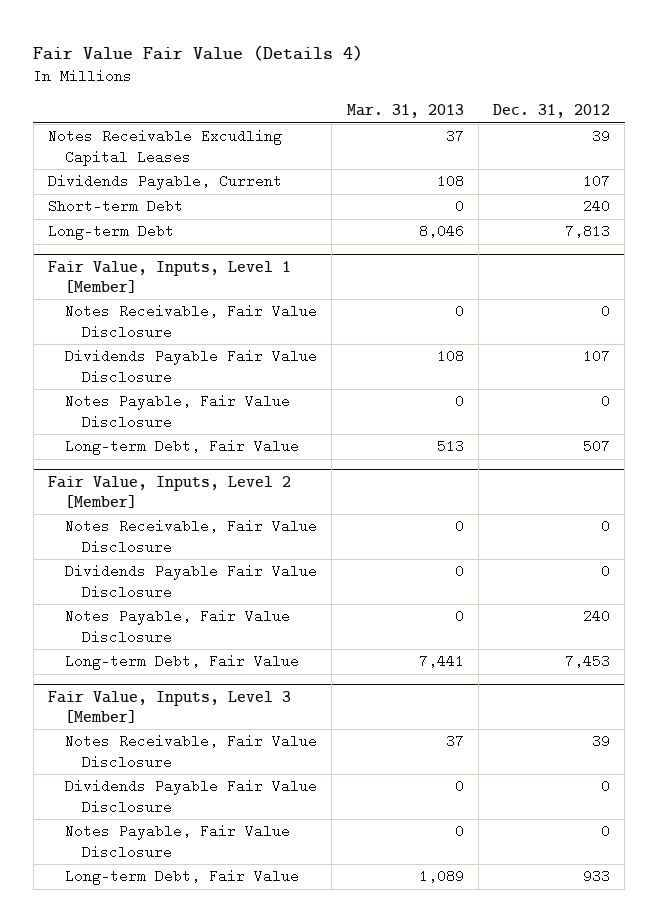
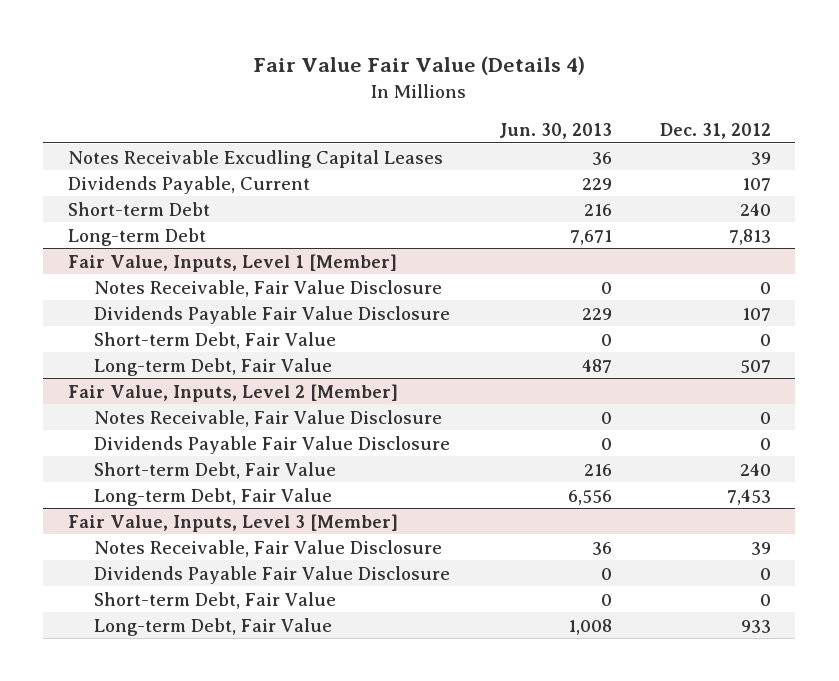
- | Mar. 31, 2013 | Dec. 31, 2012
+ | Jun. 30, 2013 | Dec. 31, 2012
@ Fair Value, Inputs, Level 1 [Member]
- Notes Payable, Fair Value Disclosure | 0 | 0
+ Short-term Debt, Fair Value | 0 | 0
@ Fair Value, Inputs, Level 2 [Member]
- Notes Payable, Fair Value Disclosure | 0 | 240
+ Short-term Debt, Fair Value | 216 | 240
@ Fair Value, Inputs, Level 3 [Member]
- Notes Payable, Fair Value Disclosure | 0 | 0
+ Short-term Debt, Fair Value | 0 | 0

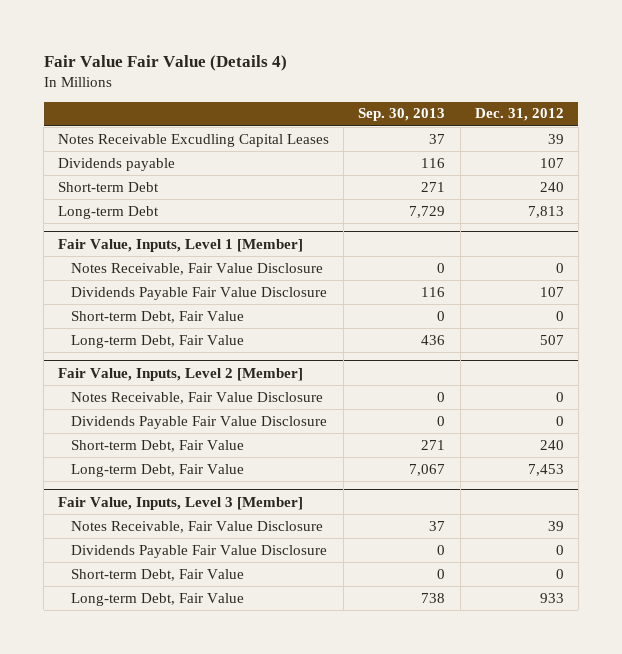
- | Jun. 30, 2013 | Dec. 31, 2012
+ | Sep. 30, 2013 | Dec. 31, 2012
- Dividends Payable, Current | 229 | 107
+ Dividends payable | 116 | 107

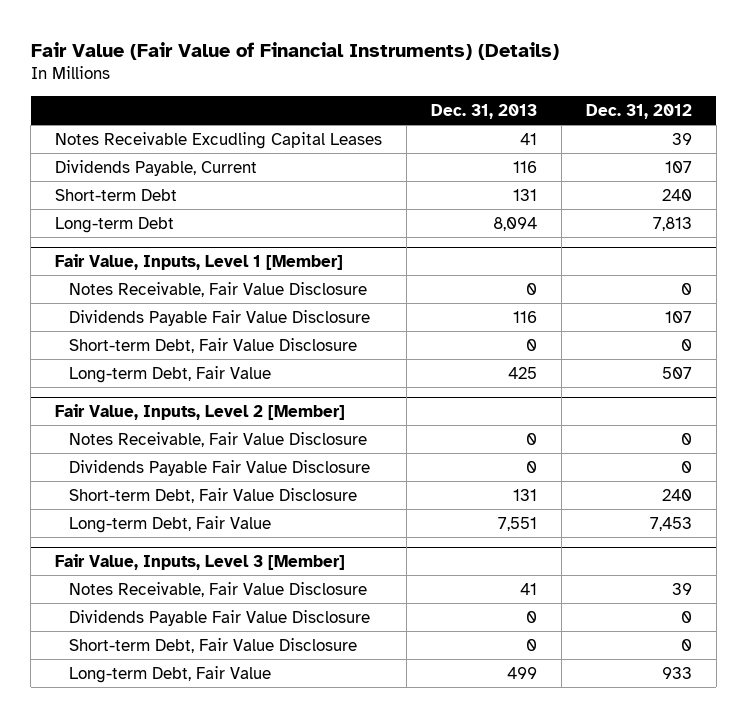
- Fair Value Fair Value (Details 4)
+ Fair Value (Fair Value of Financial Instruments) (Details)
- | Sep. 30, 2013 | Dec. 31, 2012
+ | Dec. 31, 2013 | Dec. 31, 2012
- Dividends payable | 116 | 107
+ Dividends Payable, Current | 116 | 107
@ Fair Value, Inputs, Level 1 [Member]
- Short-term Debt, Fair Value | 0 | 0
+ Short-term Debt, Fair Value Disclosure | 0 | 0
@ Fair Value, Inputs, Level 2 [Member]
- Short-term Debt, Fair Value | 271 | 240
+ Short-term Debt, Fair Value Disclosure | 131 | 240
@ Fair Value, Inputs, Level 3 [Member]
- Short-term Debt, Fair Value | 0 | 0
+ Short-term Debt, Fair Value Disclosure | 0 | 0

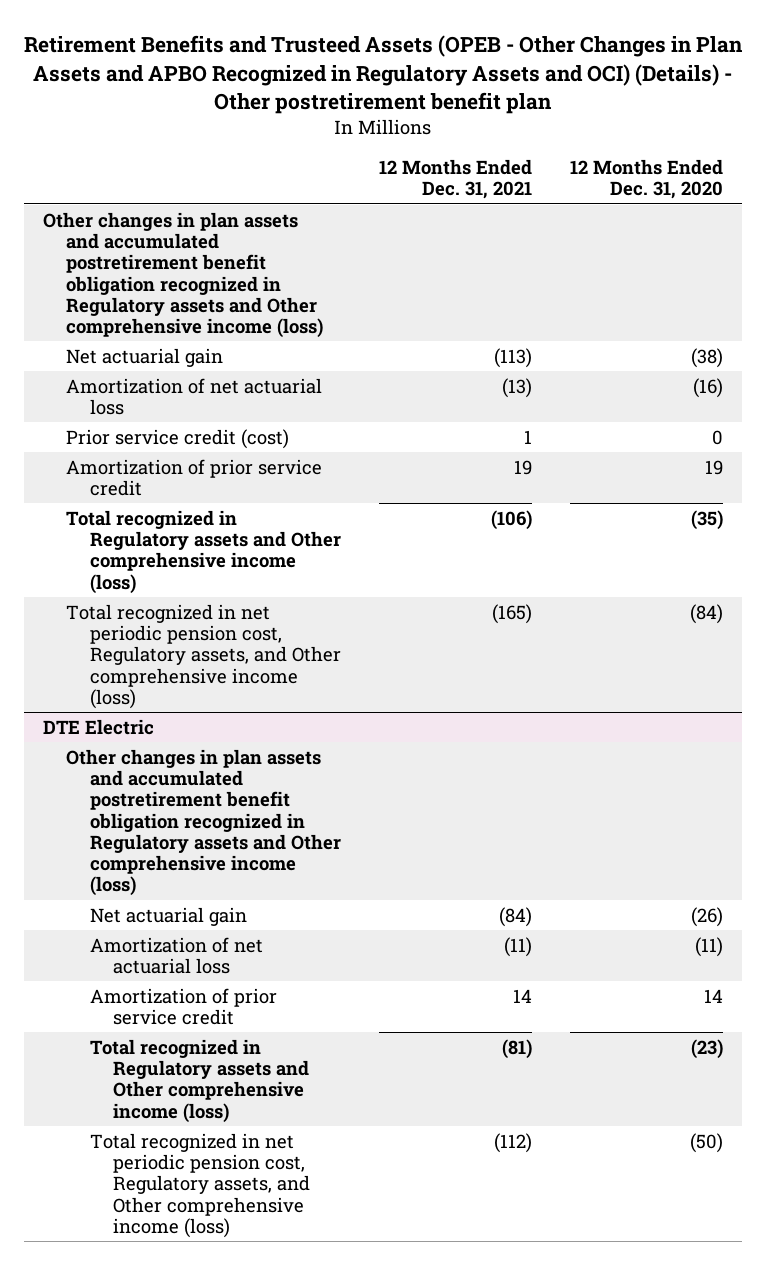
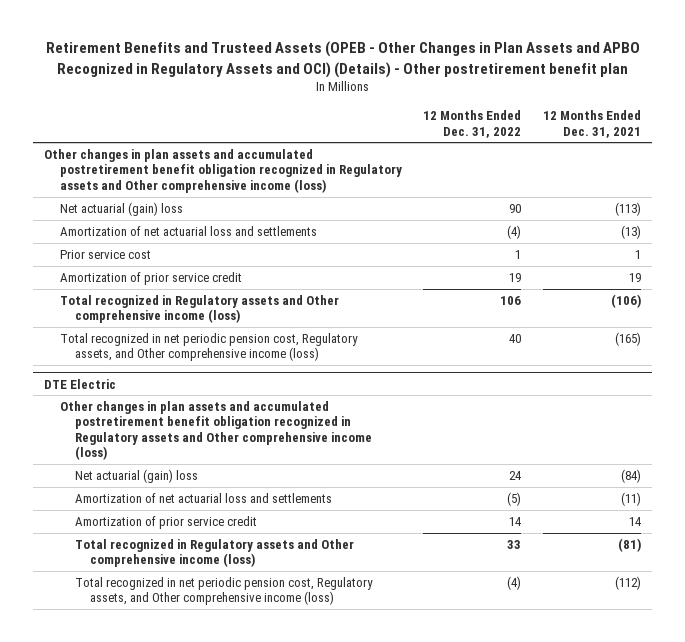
- | 12 Months Ended Dec. 31, 2021 | 12 Months Ended Dec. 31, 2020
+ | 12 Months Ended Dec. 31, 2022 | 12 Months Ended Dec. 31, 2021
- Net actuarial gain | (113) | (38)
- Amortization of net actuarial loss | (13) | (16)
- Prior service credit (cost) | 1 | 0
+ Net actuarial (gain) loss | 90 | (113)
+ Amortization of net actuarial loss and settlements | (4) | (13)
+ Prior service cost | 1 | 1
@ DTE Electric
- Net actuarial gain | (84) | (26)
- Amortization of net actuarial loss | (11) | (11)
+ Net actuarial (gain) loss | 24 | (84)
+ Amortization of net actuarial loss and settlements | (5) | (11)

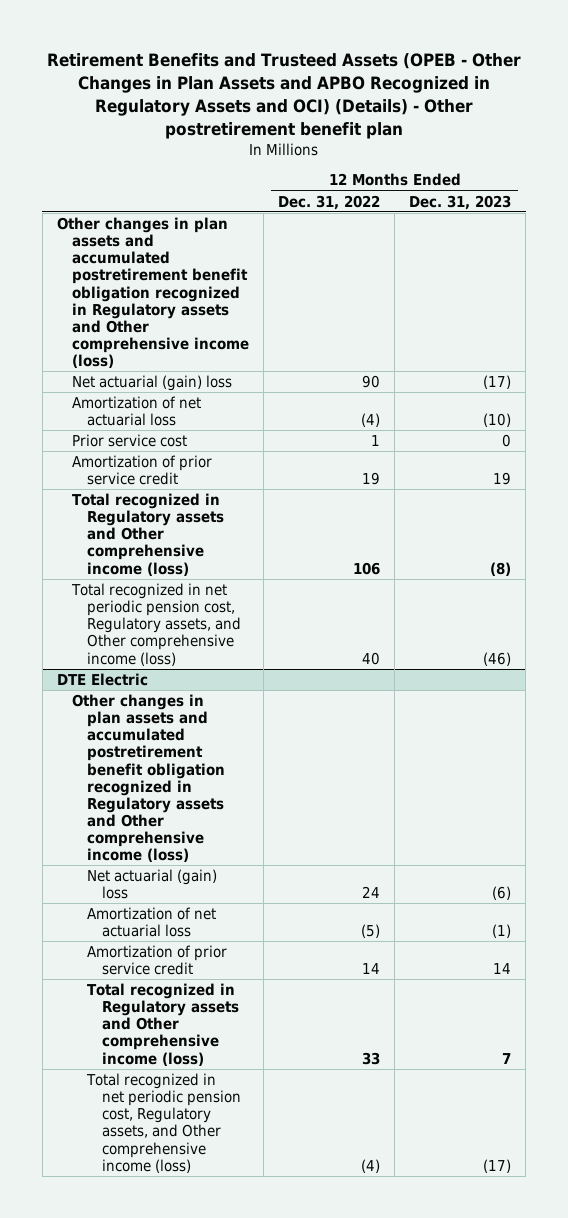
- | 12 Months Ended Dec. 31, 2022 | 12 Months Ended Dec. 31, 2021
+ | 12 Months Ended Dec. 31, 2022 | 12 Months Ended Dec. 31, 2023
- Amortization of net actuarial loss and settlements | (4) | (13)
+ Amortization of net actuarial loss | (4) | (10)
@ DTE Electric
- Amortization of net actuarial loss and settlements | (5) | (11)
+ Amortization of net actuarial loss | (5) | (1)

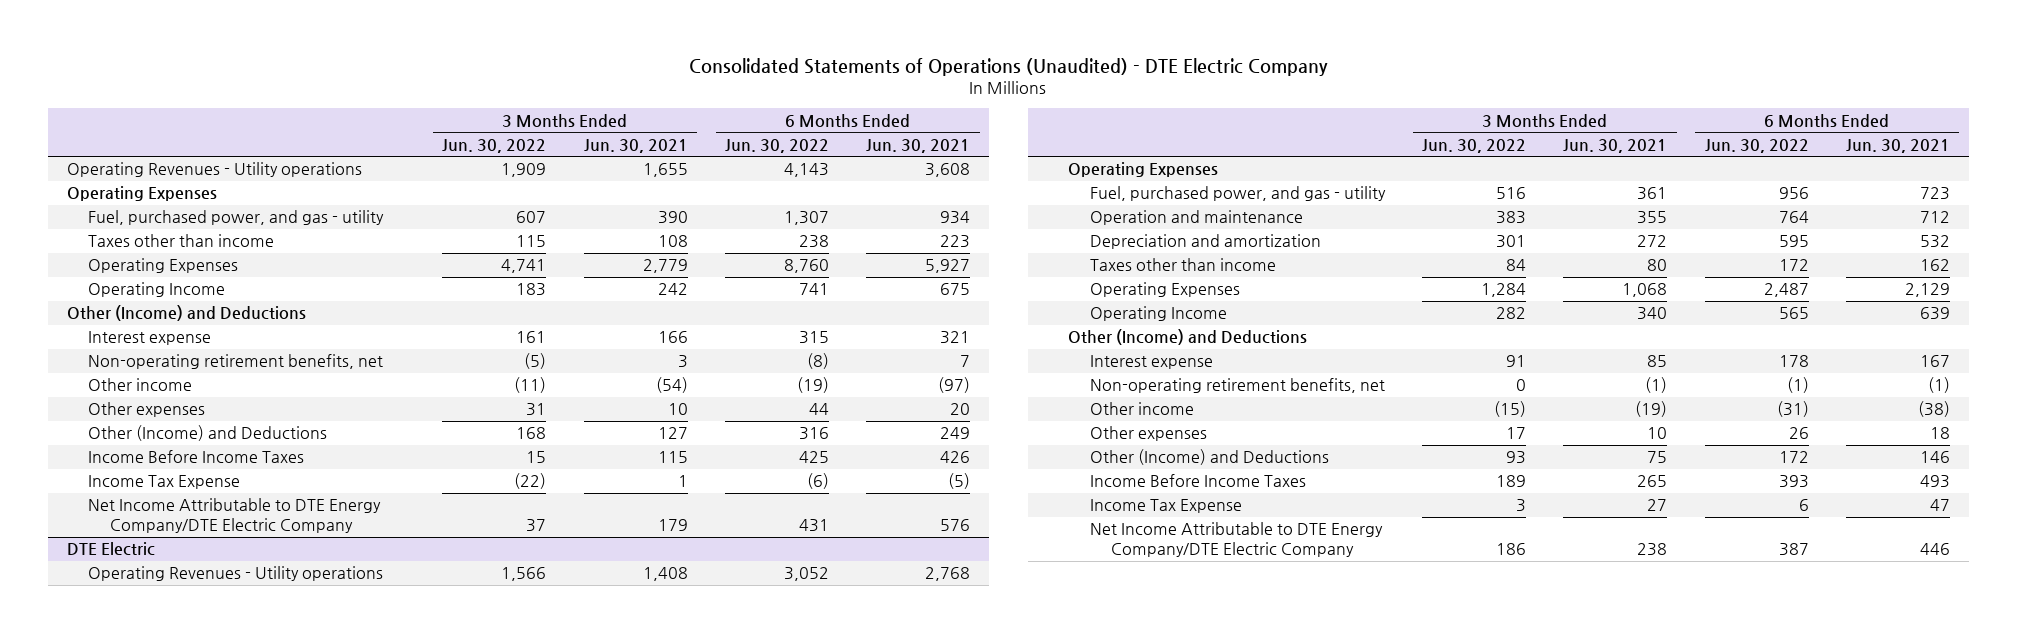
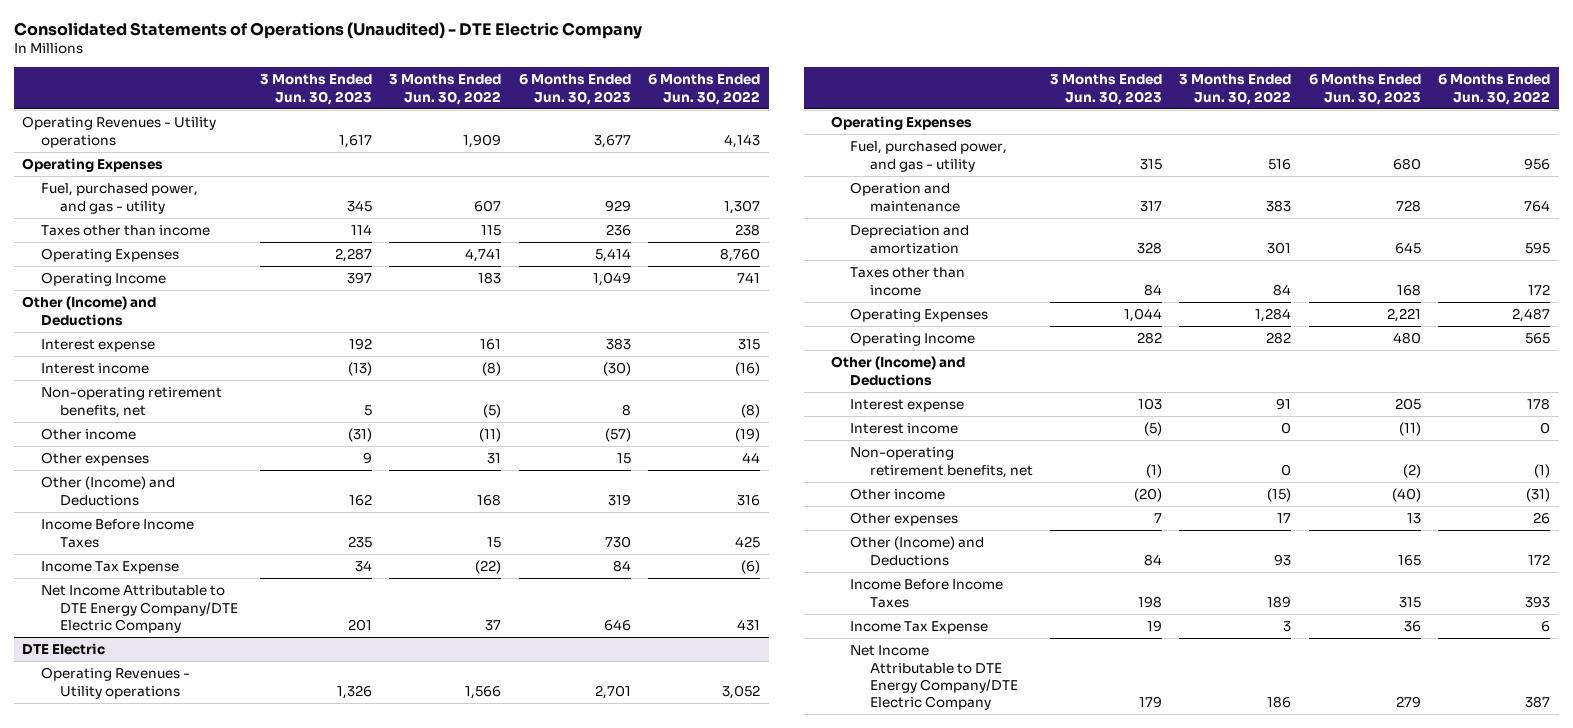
- | 3 Months Ended Jun. 30, 2022 | 3 Months Ended Jun. 30, 2021 | 6 Months Ended Jun. 30, 2022 | 6 Months Ended Jun. 30, 2021
+ | 3 Months Ended Jun. 30, 2023 | 3 Months Ended Jun. 30, 2022 | 6 Months Ended Jun. 30, 2023 | 6 Months Ended Jun. 30, 2022
+ Interest income | (13) | (8) | (30) | (16)
@ DTE Electric
+ Interest income | (5) | 0 | (11) | 0

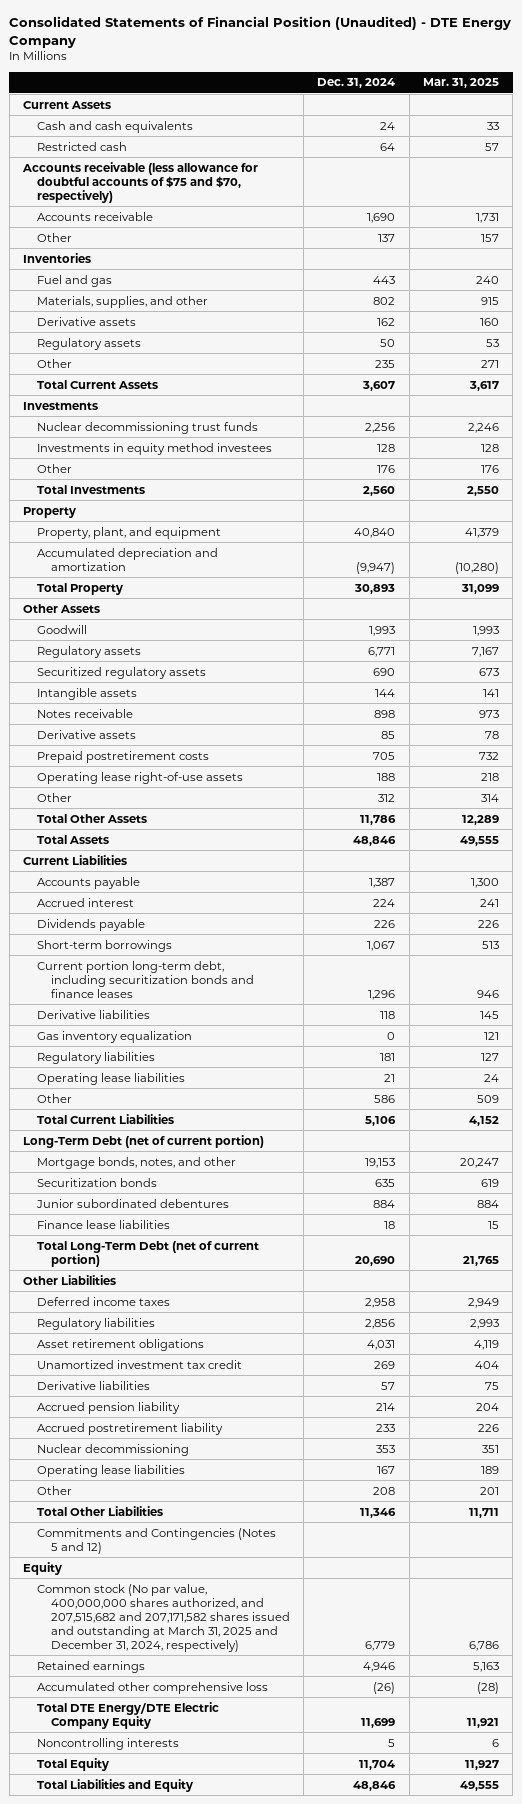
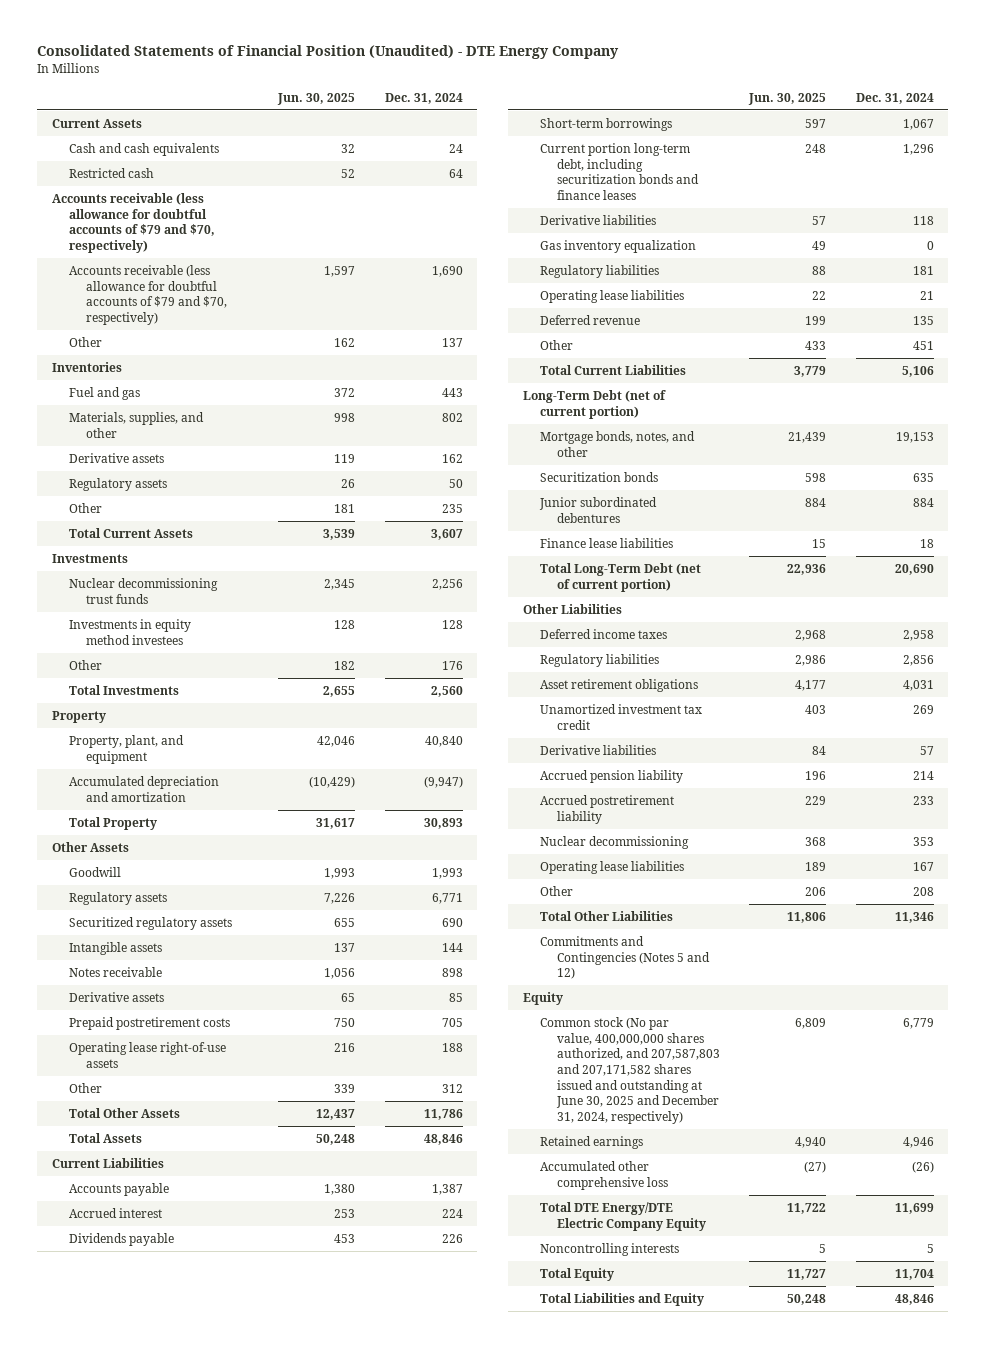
- | Dec. 31, 2024 | Mar. 31, 2025
+ | Jun. 30, 2025 | Dec. 31, 2024
- Accounts receivable (less allowance for doubtful accounts of $75 and $70, respectively)
- Accounts receivable | 1,690 | 1,731
+ Accounts receivable (less allowance for doubtful accounts of $79 and $70, respectively)
+ Accounts receivable (less allowance for doubtful accounts of $79 and $70, respectively) | 1,597 | 1,690
- Other | 586 | 509
+ Deferred revenue | 199 | 135
+ Other | 433 | 451
- Common stock (No par value, 400,000,000 shares authorized, and 207,515,682 and 207,171,582 shares issued and outstanding at March 31, 2025 and December 31, 2024, respectively) | 6,779 | 6,786
+ Common stock (No par value, 400,000,000 shares authorized, and 207,587,803 and 207,171,582 shares issued and outstanding at June 30, 2025 and December 31, 2024, respectively) | 6,809 | 6,779

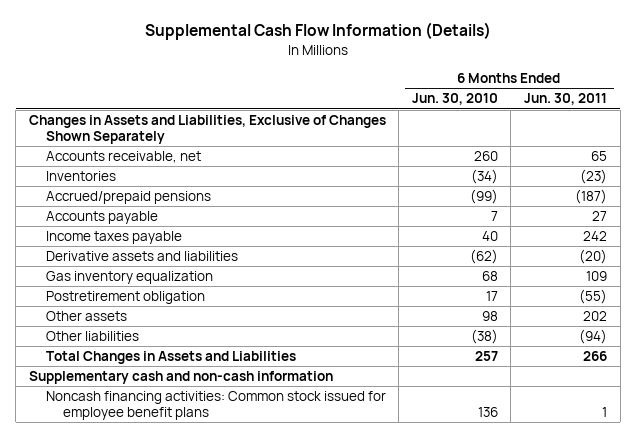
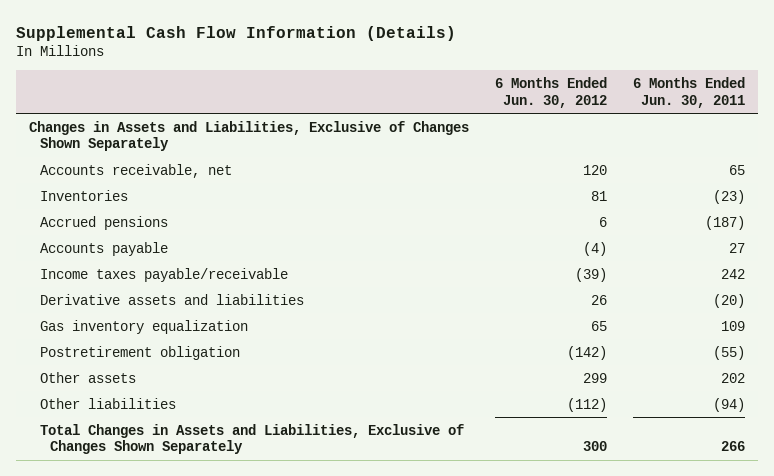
- | 6 Months Ended Jun. 30, 2010 | 6 Months Ended Jun. 30, 2011
+ | 6 Months Ended Jun. 30, 2012 | 6 Months Ended Jun. 30, 2011
- Accrued/prepaid pensions | (99) | (187)
+ Accrued pensions | 6 | (187)
- Income taxes payable | 40 | 242
+ Income taxes payable/receivable | (39) | 242
- Total Changes in Assets and Liabilities | 257 | 266
- Supplementary cash and non-cash information
- Noncash financing activities: Common stock issued for employee benefit plans | 136 | 1
+ Total Changes in Assets and Liabilities, Exclusive of Changes Shown Separately | 300 | 266

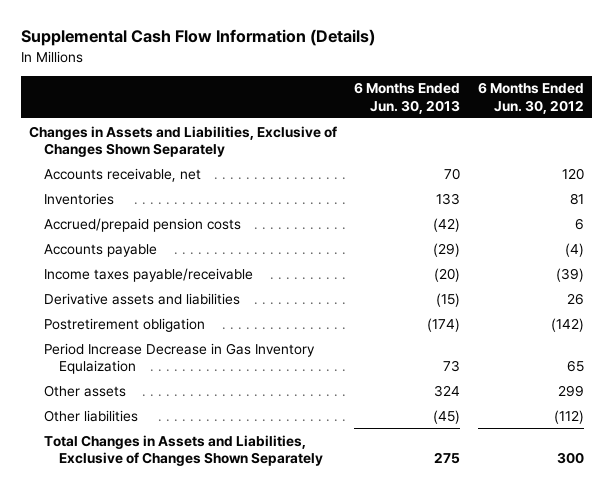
- | 6 Months Ended Jun. 30, 2012 | 6 Months Ended Jun. 30, 2011
+ | 6 Months Ended Jun. 30, 2013 | 6 Months Ended Jun. 30, 2012
- Accrued pensions | 6 | (187)
+ Accrued/prepaid pension costs | (42) | 6
- Gas inventory equalization | 65 | 109
+ Period Increase Decrease in Gas Inventory Equlaization | 73 | 65

